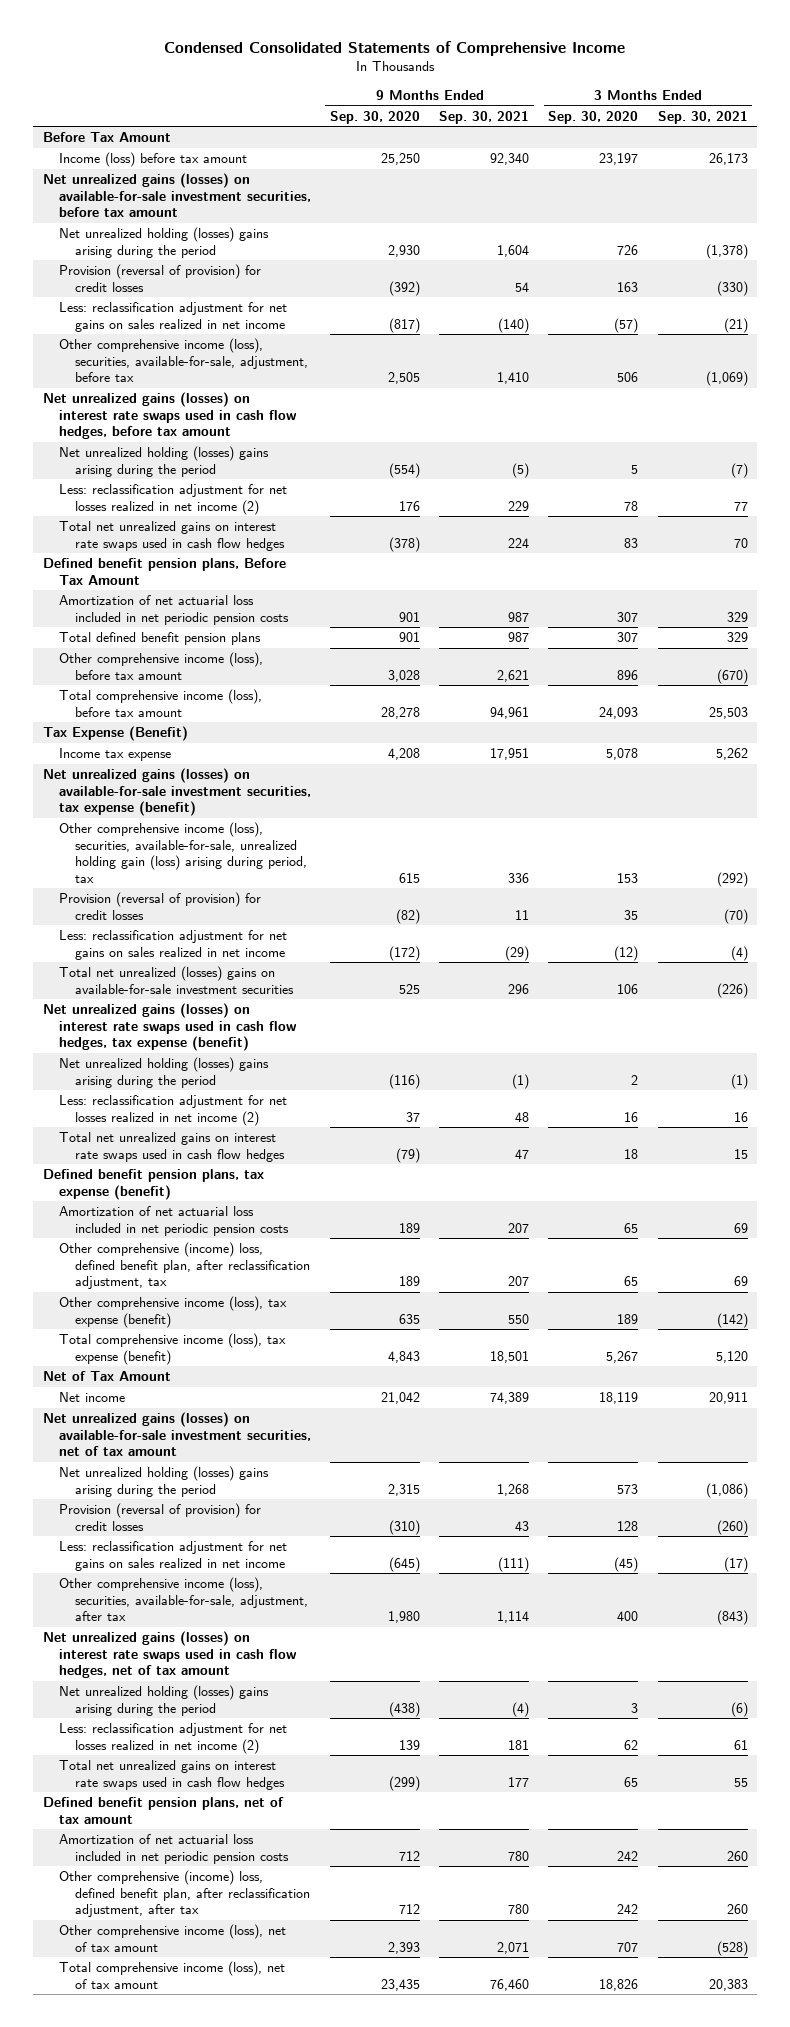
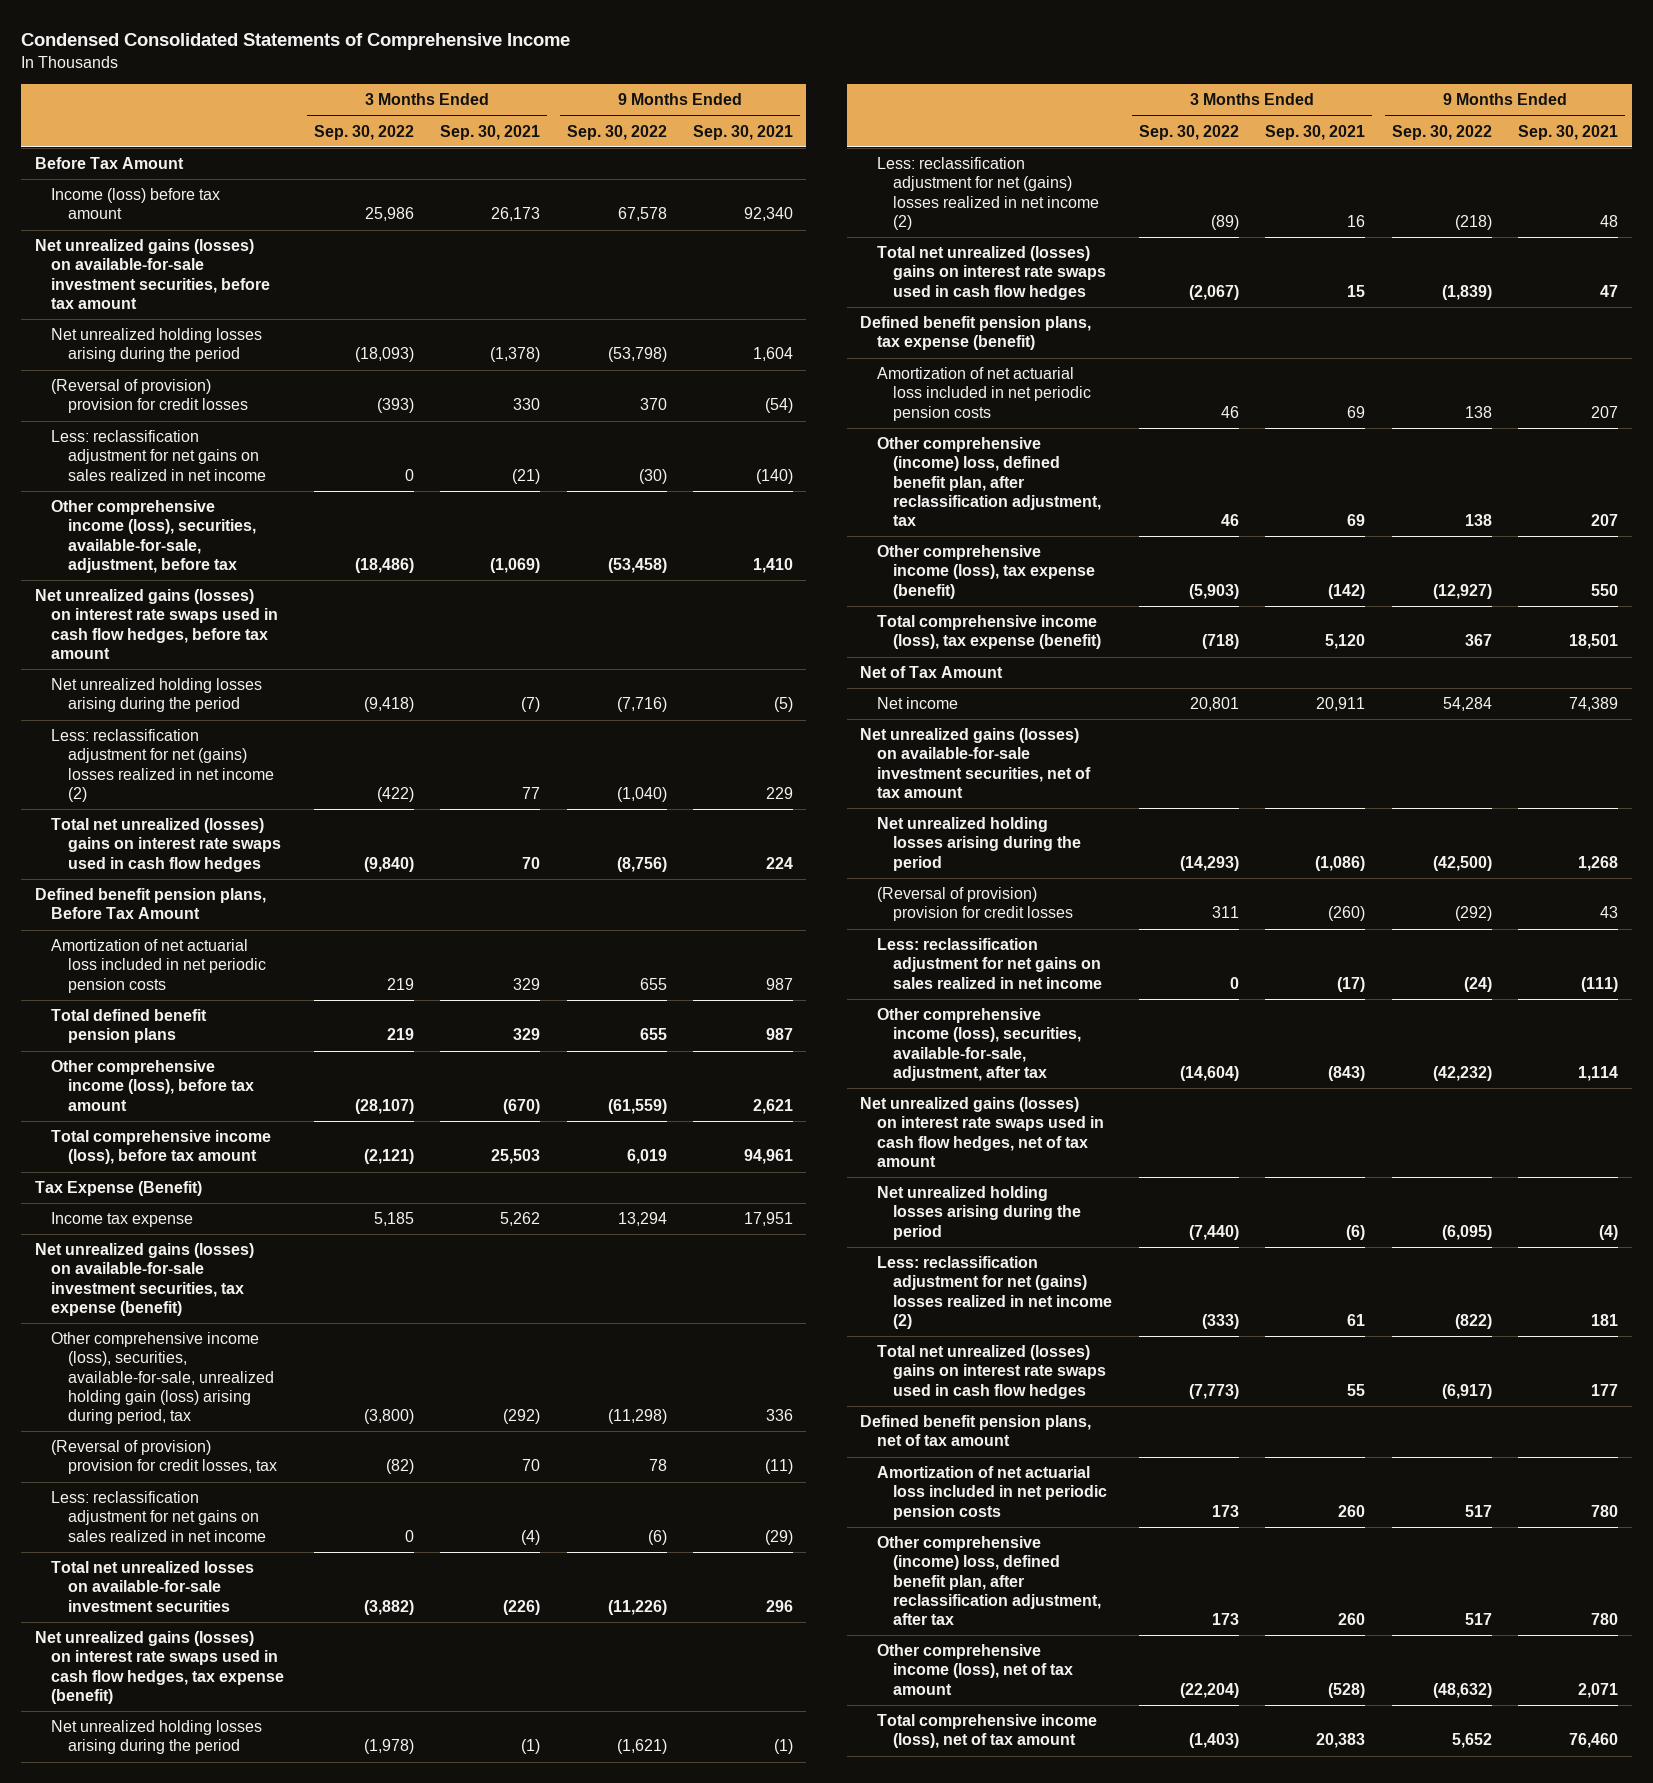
- | 9 Months Ended Sep. 30, 2020 | 9 Months Ended Sep. 30, 2021 | 3 Months Ended Sep. 30, 2020 | 3 Months Ended Sep. 30, 2021
+ | 3 Months Ended Sep. 30, 2022 | 3 Months Ended Sep. 30, 2021 | 9 Months Ended Sep. 30, 2022 | 9 Months Ended Sep. 30, 2021
- Net unrealized holding (losses) gains arising during the period | 2,930 | 1,604 | 726 | (1,378)
- Provision (reversal of provision) for credit losses | (392) | 54 | 163 | (330)
+ Net unrealized holding losses arising during the period | (18,093) | (1,378) | (53,798) | 1,604
+ (Reversal of provision) provision for credit losses | (393) | 330 | 370 | (54)
- Net unrealized holding (losses) gains arising during the period | (554) | (5) | 5 | (7)
- Less: reclassification adjustment for net losses realized in net income (2) | 176 | 229 | 78 | 77
- Total net unrealized gains on interest rate swaps used in cash flow hedges | (378) | 224 | 83 | 70
+ Net unrealized holding losses arising during the period | (9,418) | (7) | (7,716) | (5)
+ Less: reclassification adjustment for net (gains) losses realized in net income (2) | (422) | 77 | (1,040) | 229
+ Total net unrealized (losses) gains on interest rate swaps used in cash flow hedges | (9,840) | 70 | (8,756) | 224
- Provision (reversal of provision) for credit losses | (82) | 11 | 35 | (70)
+ (Reversal of provision) provision for credit losses, tax | (82) | 70 | 78 | (11)
- Total net unrealized (losses) gains on available-for-sale investment securities | 525 | 296 | 106 | (226)
+ Total net unrealized losses on available-for-sale investment securities | (3,882) | (226) | (11,226) | 296
- Net unrealized holding (losses) gains arising during the period | (116) | (1) | 2 | (1)
- Less: reclassification adjustment for net losses realized in net income (2) | 37 | 48 | 16 | 16
- Total net unrealized gains on interest rate swaps used in cash flow hedges | (79) | 47 | 18 | 15
+ Net unrealized holding losses arising during the period | (1,978) | (1) | (1,621) | (1)
+ Less: reclassification adjustment for net (gains) losses realized in net income (2) | (89) | 16 | (218) | 48
+ Total net unrealized (losses) gains on interest rate swaps used in cash flow hedges | (2,067) | 15 | (1,839) | 47
- Net unrealized holding (losses) gains arising during the period | 2,315 | 1,268 | 573 | (1,086)
- Provision (reversal of provision) for credit losses | (310) | 43 | 128 | (260)
+ Net unrealized holding losses arising during the period | (14,293) | (1,086) | (42,500) | 1,268
+ (Reversal of provision) provision for credit losses | 311 | (260) | (292) | 43
- Net unrealized holding (losses) gains arising during the period | (438) | (4) | 3 | (6)
- Less: reclassification adjustment for net losses realized in net income (2) | 139 | 181 | 62 | 61
- Total net unrealized gains on interest rate swaps used in cash flow hedges | (299) | 177 | 65 | 55
+ Net unrealized holding losses arising during the period | (7,440) | (6) | (6,095) | (4)
+ Less: reclassification adjustment for net (gains) losses realized in net income (2) | (333) | 61 | (822) | 181
+ Total net unrealized (losses) gains on interest rate swaps used in cash flow hedges | (7,773) | 55 | (6,917) | 177

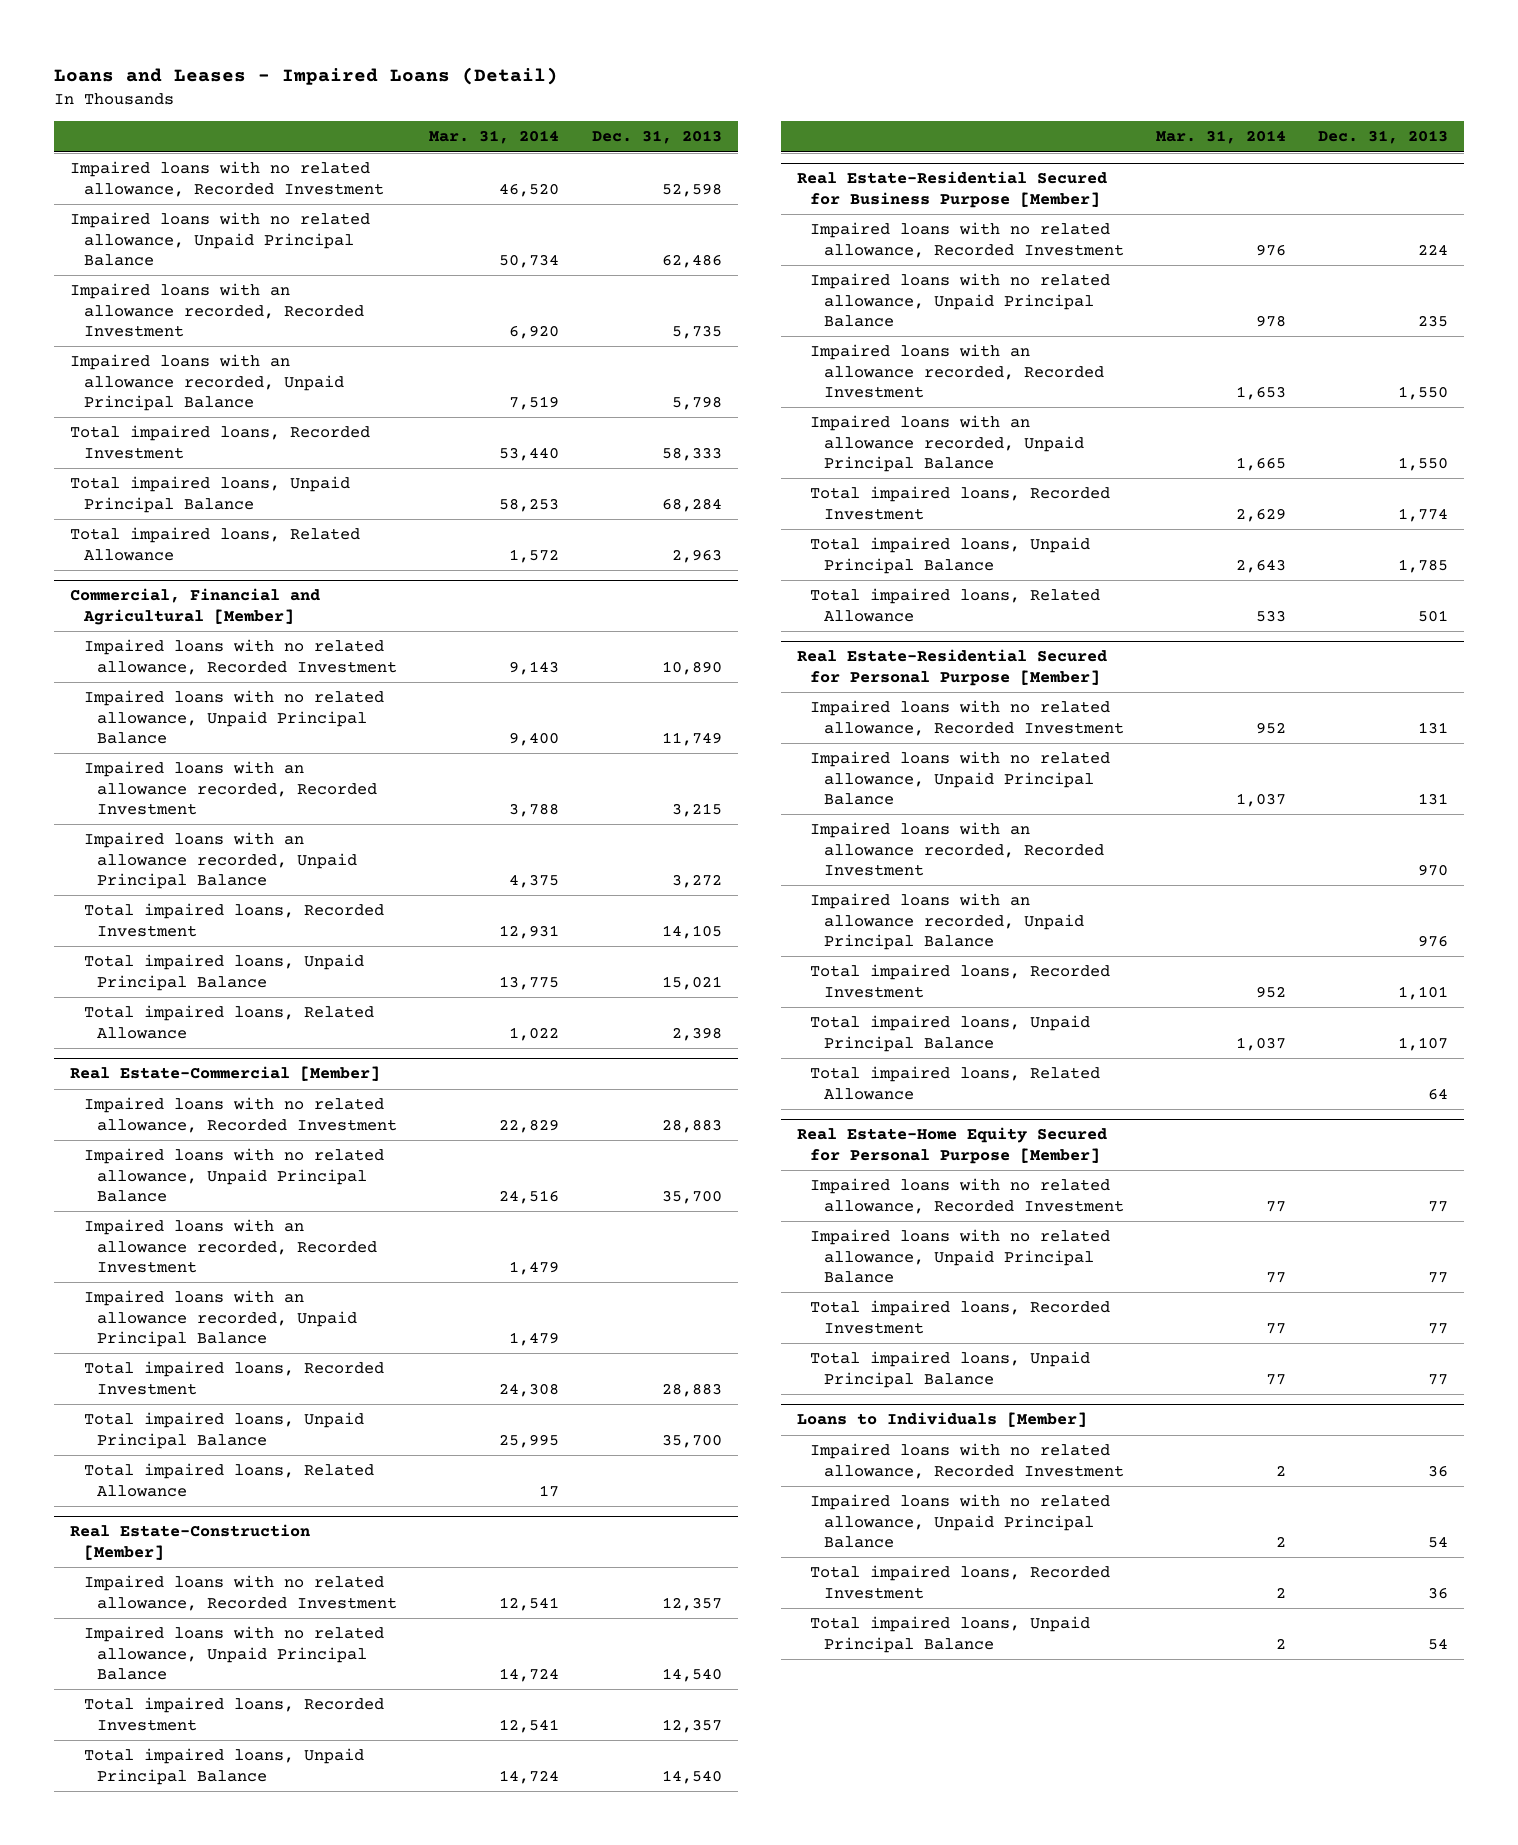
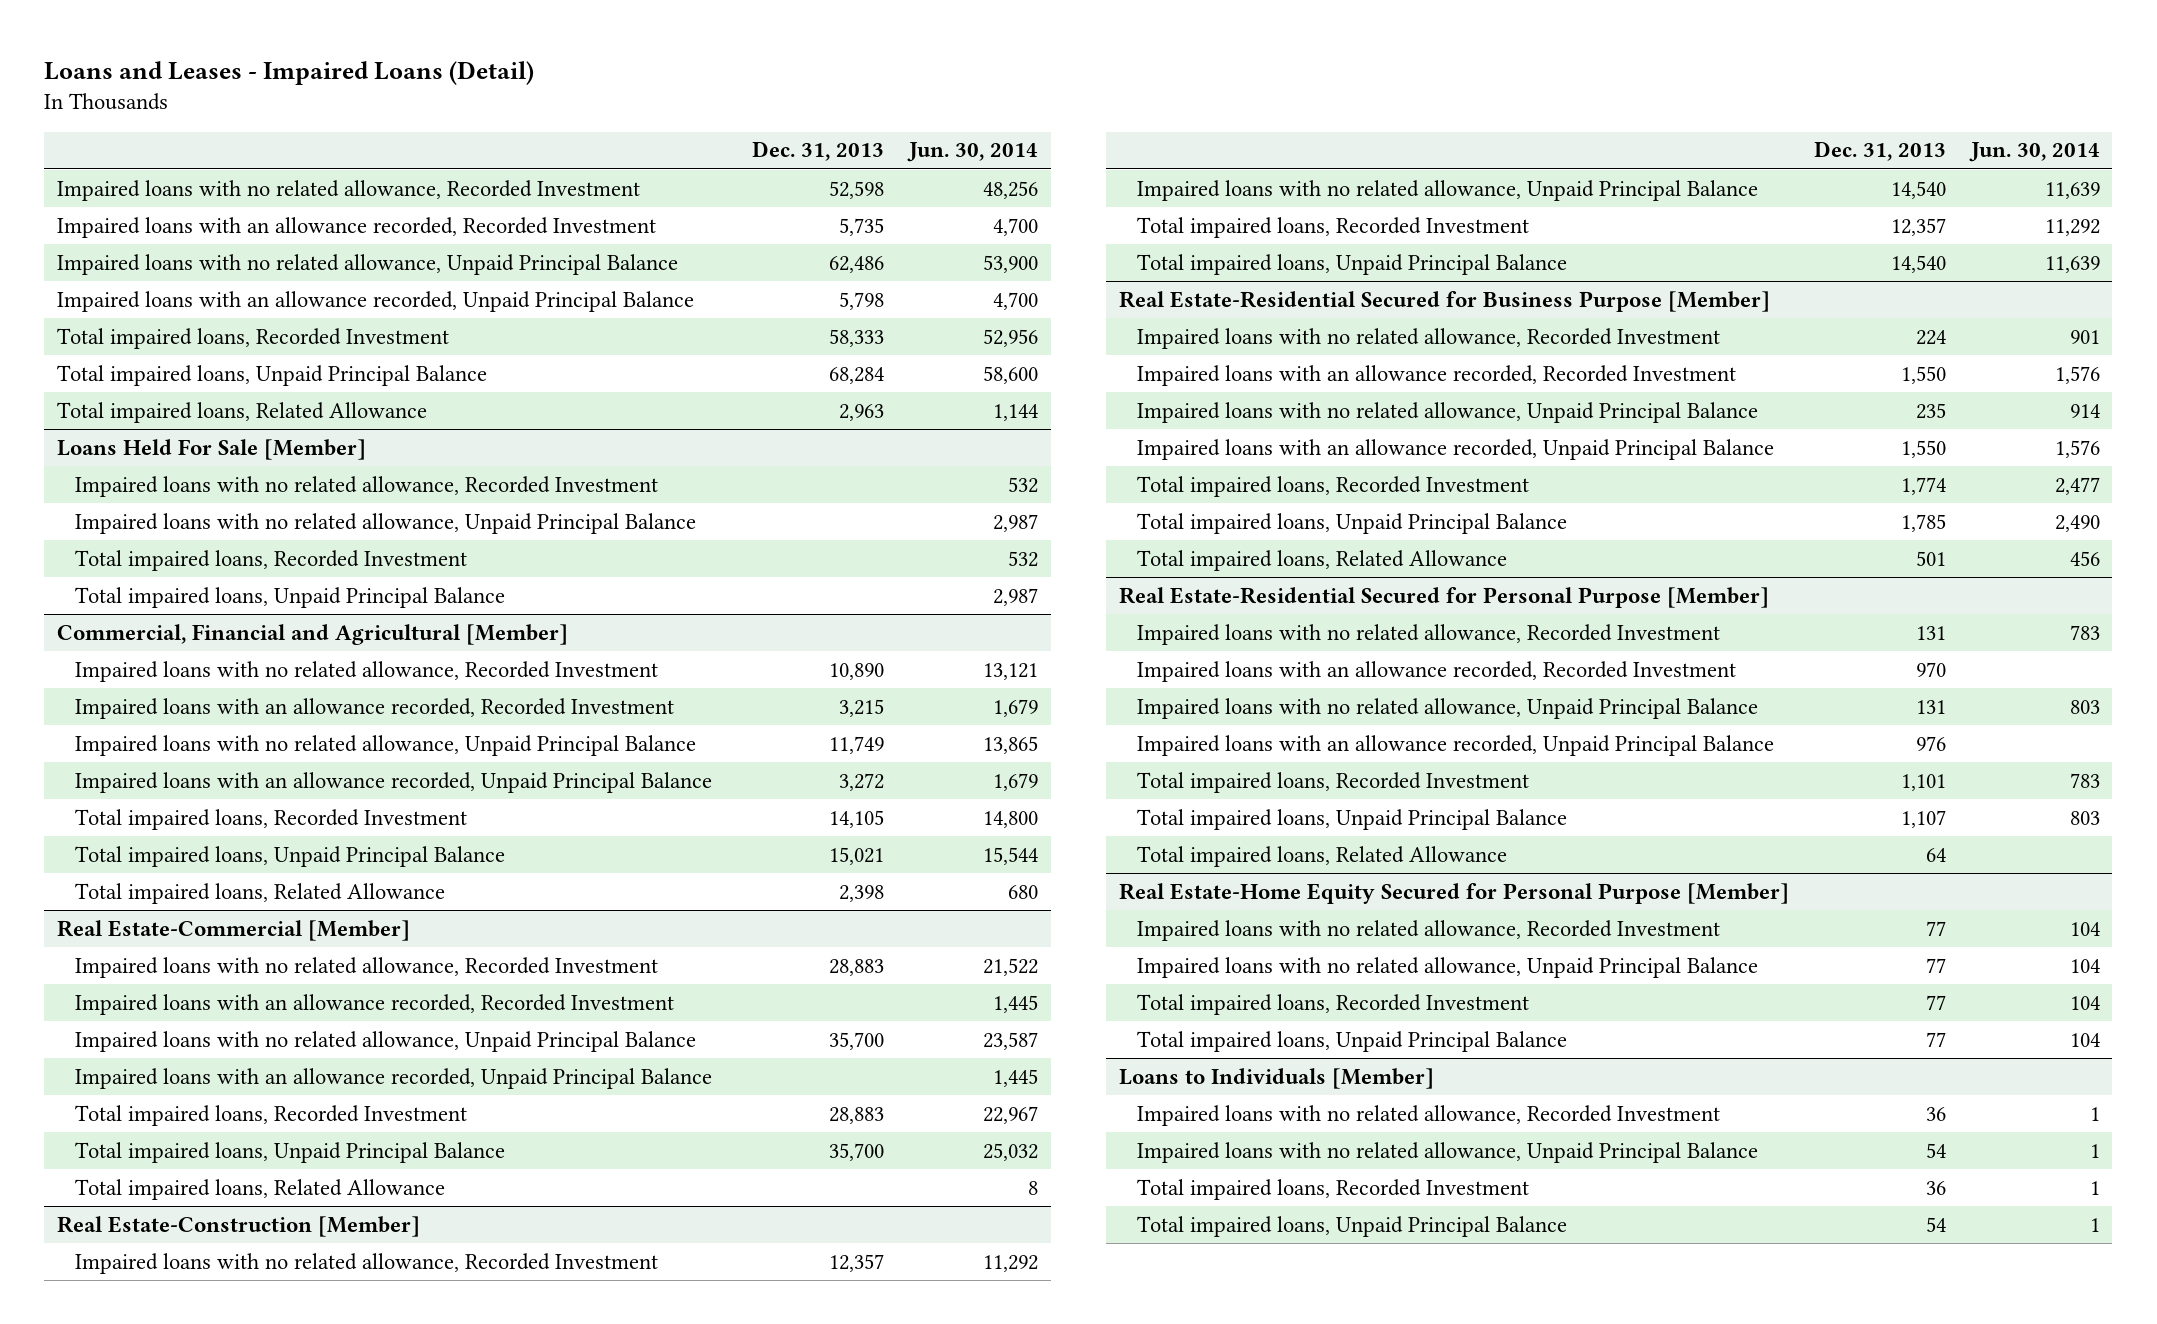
- | Mar. 31, 2014 | Dec. 31, 2013
+ | Dec. 31, 2013 | Jun. 30, 2014
moved down: Impaired loans with no related allowance, Unpaid Principal Balance | 62,486 | 53,900
+ Loans Held For Sale [Member]
+ Impaired loans with no related allowance, Recorded Investment | | 532
+ Impaired loans with no related allowance, Unpaid Principal Balance | | 2,987
+ Total impaired loans, Recorded Investment | | 532
+ Total impaired loans, Unpaid Principal Balance | | 2,987
@ Commercial, Financial and Agricultural [Member]
moved down: Impaired loans with no related allowance, Unpaid Principal Balance | 11,749 | 13,865
@ Real Estate-Commercial [Member]
moved down: Impaired loans with no related allowance, Unpaid Principal Balance | 35,700 | 23,587
@ Real Estate-Residential Secured for Business Purpose [Member]
moved down: Impaired loans with no related allowance, Unpaid Principal Balance | 235 | 914
@ Real Estate-Residential Secured for Personal Purpose [Member]
moved down: Impaired loans with no related allowance, Unpaid Principal Balance | 131 | 803

